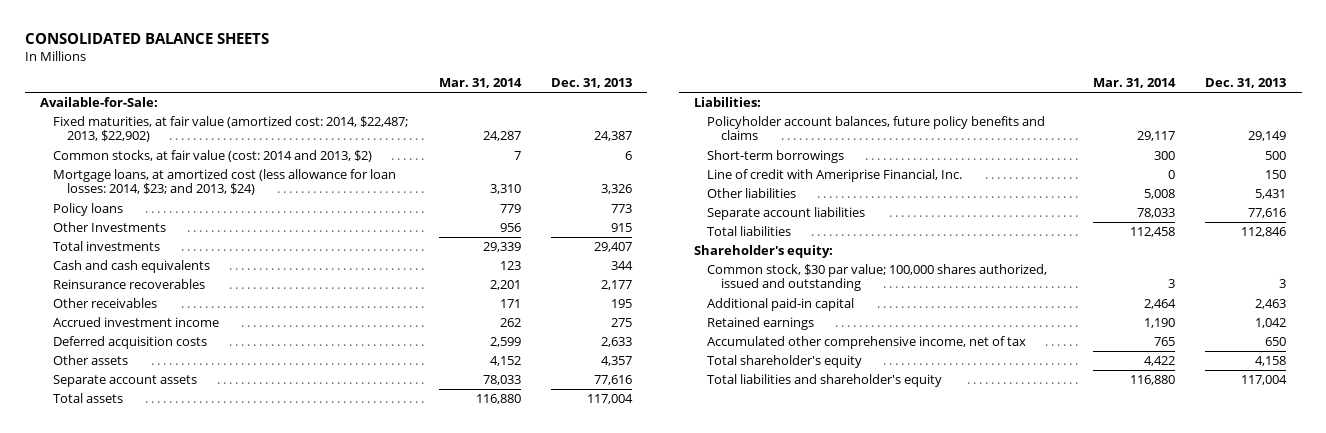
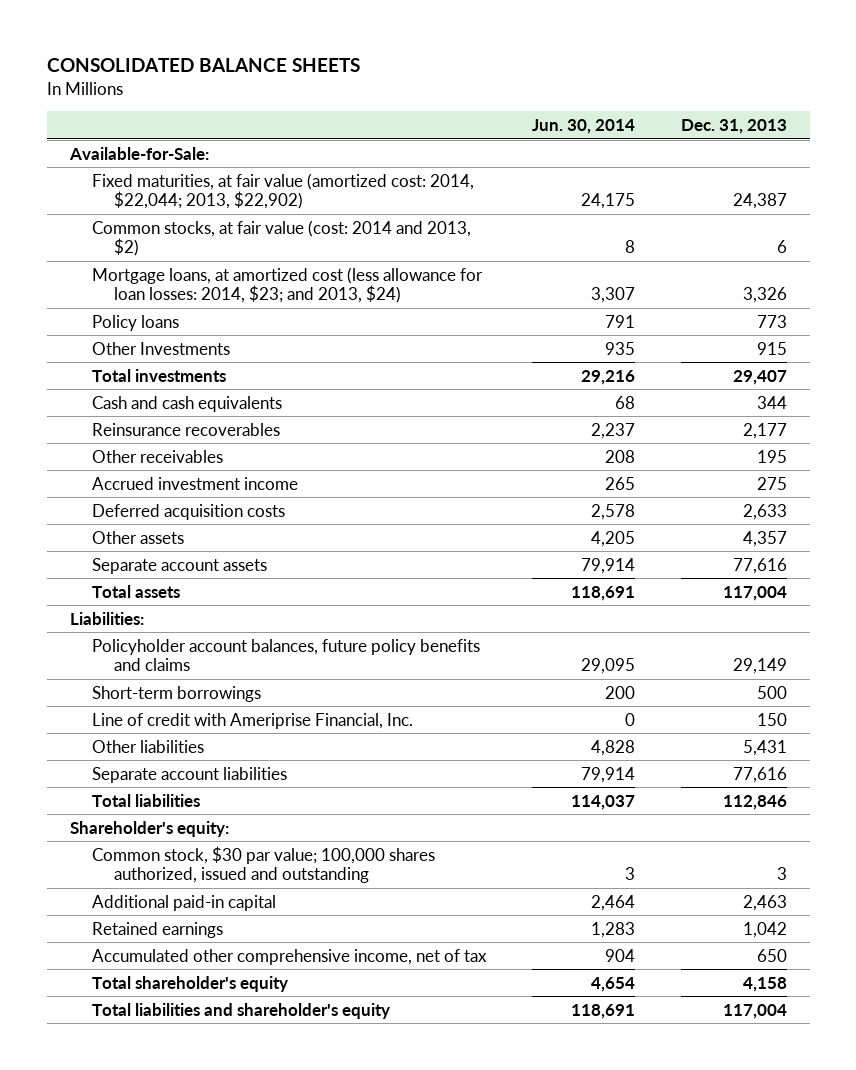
- | Mar. 31, 2014 | Dec. 31, 2013
+ | Jun. 30, 2014 | Dec. 31, 2013
- Fixed maturities, at fair value (amortized cost: 2014, $22,487; 2013, $22,902) | 24,287 | 24,387
+ Fixed maturities, at fair value (amortized cost: 2014, $22,044; 2013, $22,902) | 24,175 | 24,387

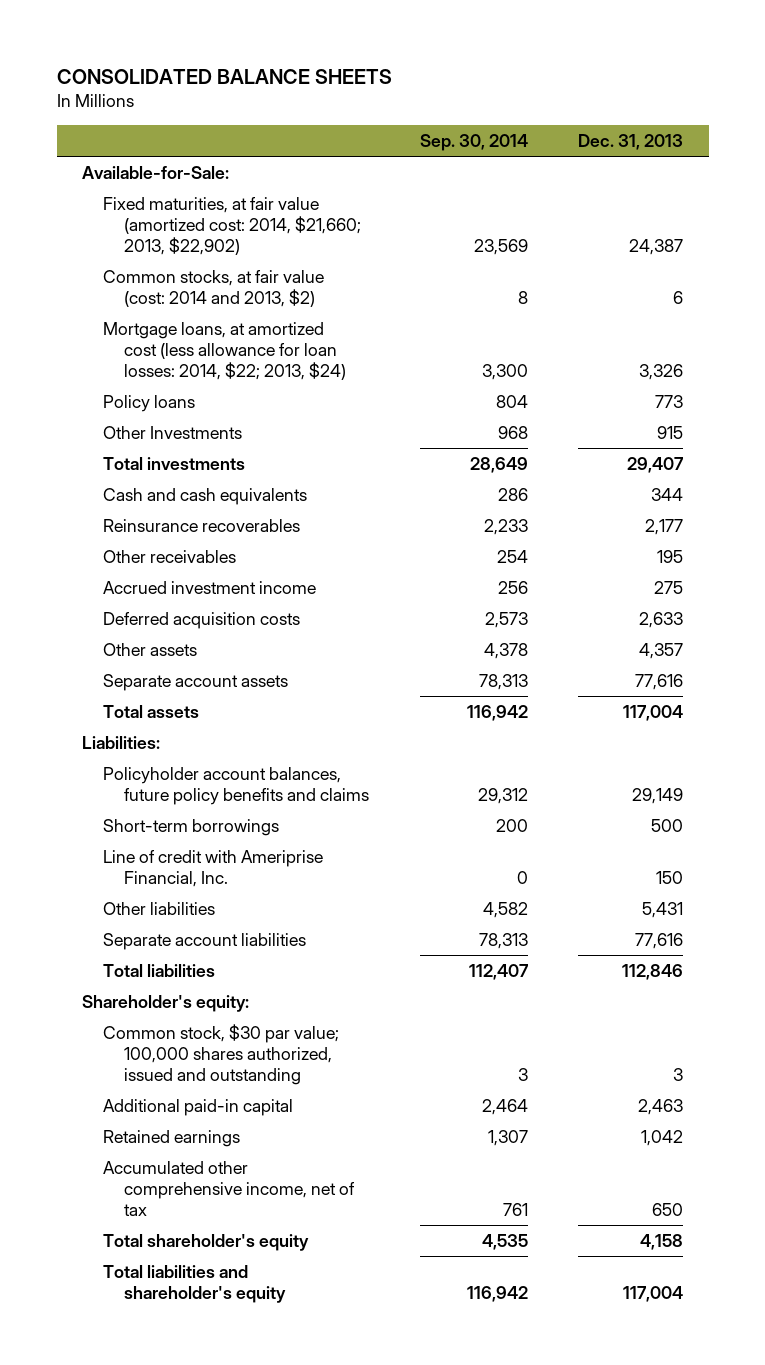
- | Jun. 30, 2014 | Dec. 31, 2013
+ | Sep. 30, 2014 | Dec. 31, 2013
- Fixed maturities, at fair value (amortized cost: 2014, $22,044; 2013, $22,902) | 24,175 | 24,387
+ Fixed maturities, at fair value (amortized cost: 2014, $21,660; 2013, $22,902) | 23,569 | 24,387
- Mortgage loans, at amortized cost (less allowance for loan losses: 2014, $23; and 2013, $24) | 3,307 | 3,326
+ Mortgage loans, at amortized cost (less allowance for loan losses: 2014, $22; 2013, $24) | 3,300 | 3,326

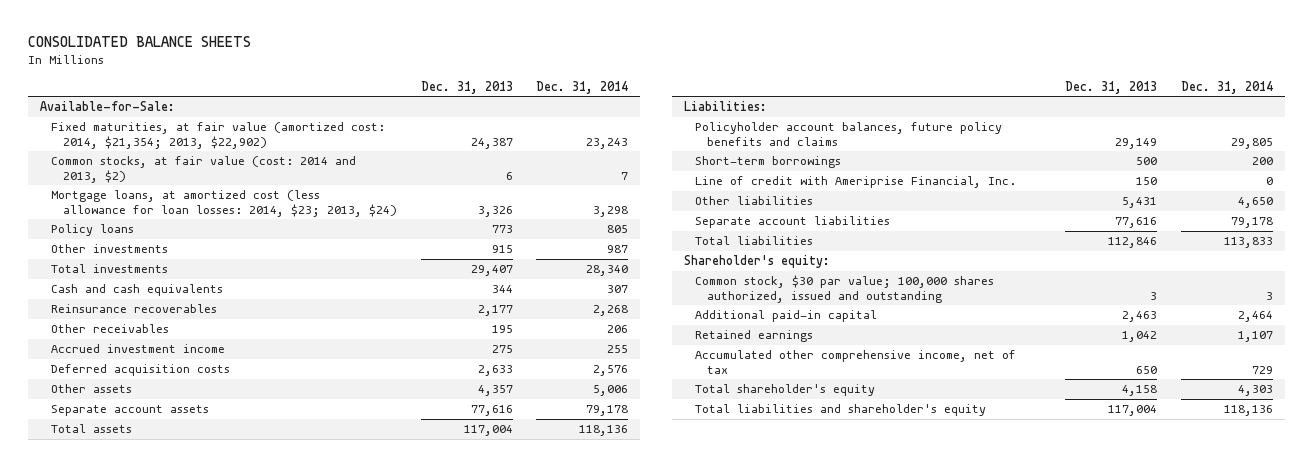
- | Sep. 30, 2014 | Dec. 31, 2013
+ | Dec. 31, 2013 | Dec. 31, 2014
- Fixed maturities, at fair value (amortized cost: 2014, $21,660; 2013, $22,902) | 23,569 | 24,387
+ Fixed maturities, at fair value (amortized cost: 2014, $21,354; 2013, $22,902) | 24,387 | 23,243
- Mortgage loans, at amortized cost (less allowance for loan losses: 2014, $22; 2013, $24) | 3,300 | 3,326
+ Mortgage loans, at amortized cost (less allowance for loan losses: 2014, $23; 2013, $24) | 3,326 | 3,298
- Other Investments | 968 | 915
+ Other investments | 915 | 987

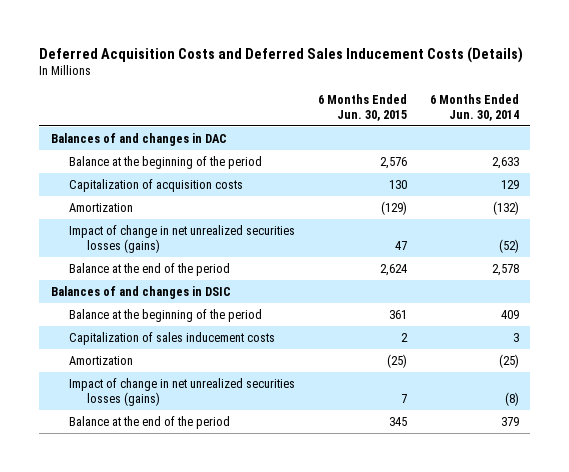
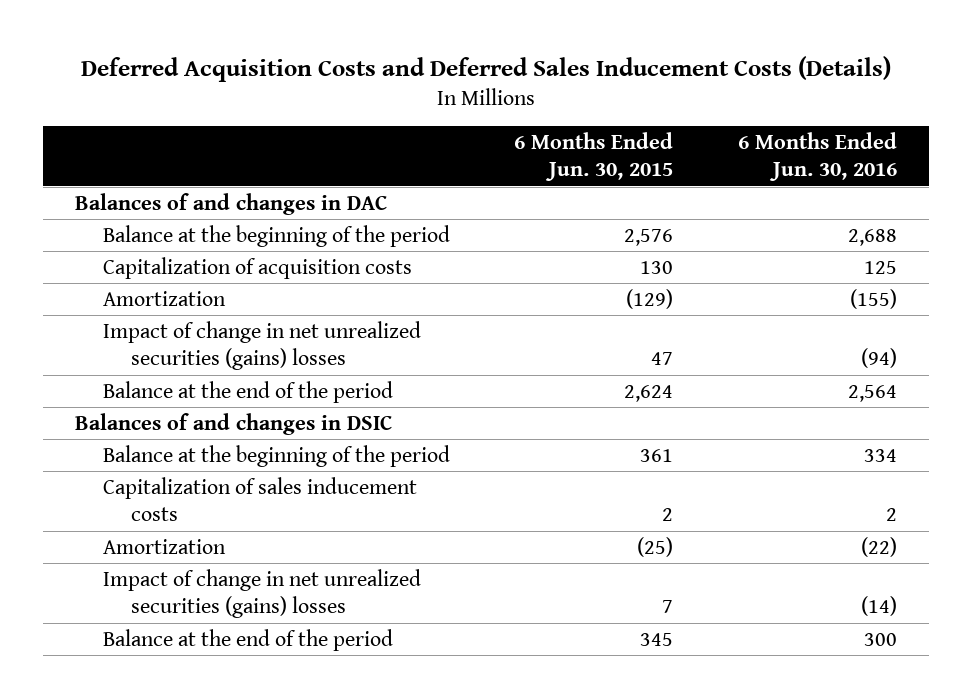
- | 6 Months Ended Jun. 30, 2015 | 6 Months Ended Jun. 30, 2014
+ | 6 Months Ended Jun. 30, 2015 | 6 Months Ended Jun. 30, 2016
- Impact of change in net unrealized securities losses (gains) | 47 | (52)
+ Impact of change in net unrealized securities (gains) losses | 47 | (94)
- Impact of change in net unrealized securities losses (gains) | 7 | (8)
+ Impact of change in net unrealized securities (gains) losses | 7 | (14)

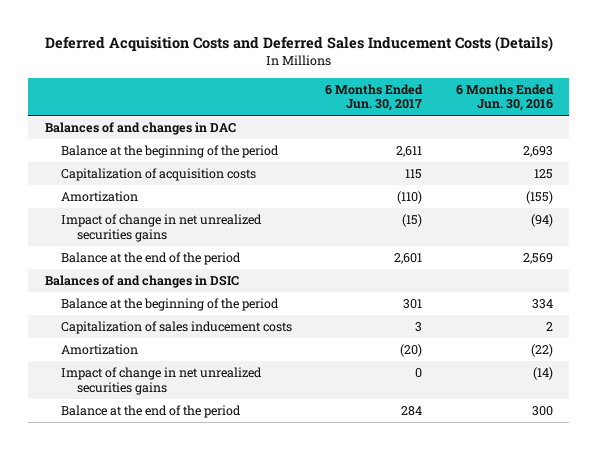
- | 6 Months Ended Jun. 30, 2015 | 6 Months Ended Jun. 30, 2016
+ | 6 Months Ended Jun. 30, 2017 | 6 Months Ended Jun. 30, 2016
- Balance at the beginning of the period | 2,576 | 2,688
+ Balance at the beginning of the period | 2,611 | 2,693
- Impact of change in net unrealized securities (gains) losses | 47 | (94)
- Balance at the end of the period | 2,624 | 2,564
+ Impact of change in net unrealized securities gains | (15) | (94)
+ Balance at the end of the period | 2,601 | 2,569
- Impact of change in net unrealized securities (gains) losses | 7 | (14)
+ Impact of change in net unrealized securities gains | 0 | (14)

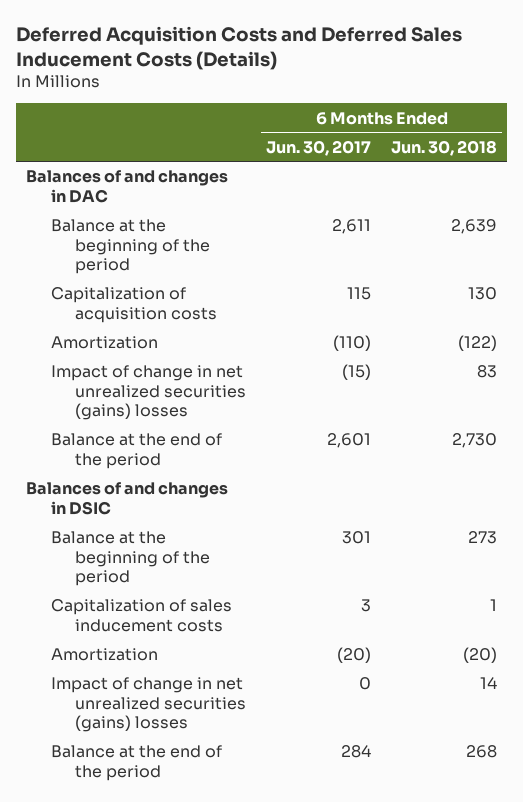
- | 6 Months Ended Jun. 30, 2017 | 6 Months Ended Jun. 30, 2016
+ | 6 Months Ended Jun. 30, 2017 | 6 Months Ended Jun. 30, 2018
- Impact of change in net unrealized securities gains | (15) | (94)
+ Impact of change in net unrealized securities (gains) losses | (15) | 83
- Impact of change in net unrealized securities gains | 0 | (14)
+ Impact of change in net unrealized securities (gains) losses | 0 | 14

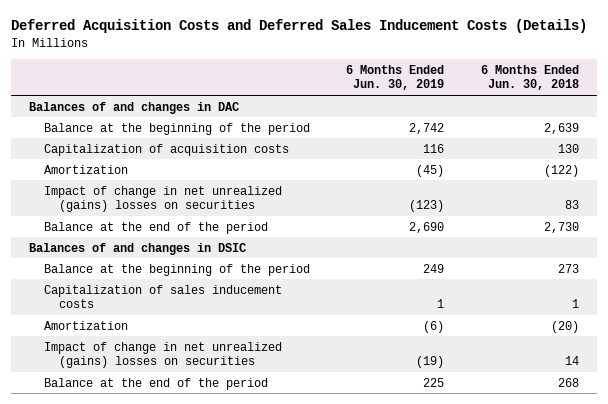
- | 6 Months Ended Jun. 30, 2017 | 6 Months Ended Jun. 30, 2018
+ | 6 Months Ended Jun. 30, 2019 | 6 Months Ended Jun. 30, 2018
- Impact of change in net unrealized securities (gains) losses | (15) | 83
+ Impact of change in net unrealized (gains) losses on securities | (123) | 83
- Impact of change in net unrealized securities (gains) losses | 0 | 14
+ Impact of change in net unrealized (gains) losses on securities | (19) | 14

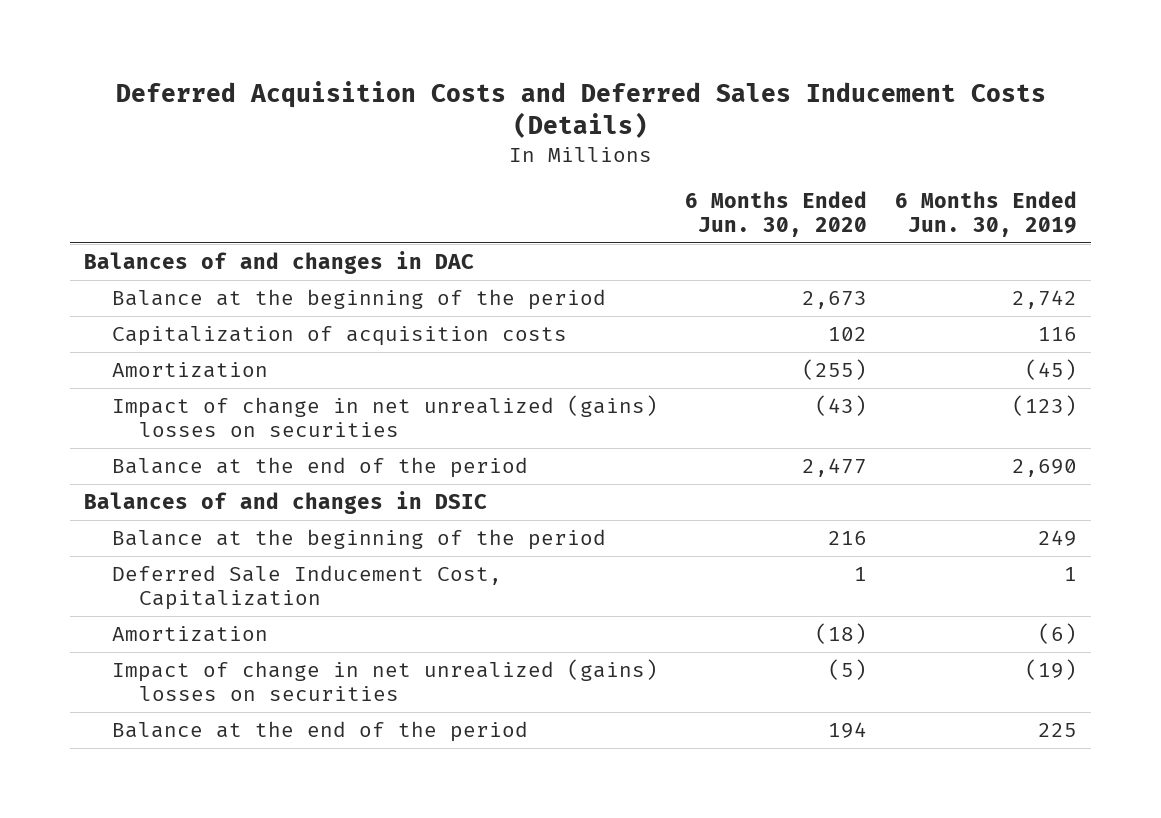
- | 6 Months Ended Jun. 30, 2019 | 6 Months Ended Jun. 30, 2018
+ | 6 Months Ended Jun. 30, 2020 | 6 Months Ended Jun. 30, 2019
- Capitalization of sales inducement costs | 1 | 1
+ Deferred Sale Inducement Cost, Capitalization | 1 | 1

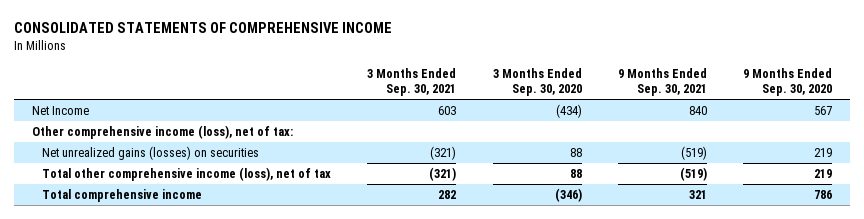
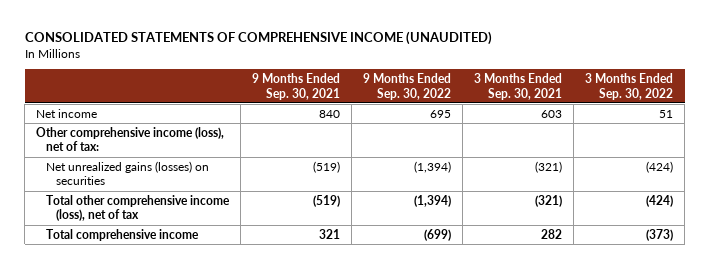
- CONSOLIDATED STATEMENTS OF COMPREHENSIVE INCOME
+ CONSOLIDATED STATEMENTS OF COMPREHENSIVE INCOME (UNAUDITED)
- | 3 Months Ended Sep. 30, 2021 | 3 Months Ended Sep. 30, 2020 | 9 Months Ended Sep. 30, 2021 | 9 Months Ended Sep. 30, 2020
+ | 9 Months Ended Sep. 30, 2021 | 9 Months Ended Sep. 30, 2022 | 3 Months Ended Sep. 30, 2021 | 3 Months Ended Sep. 30, 2022
- Net Income | 603 | (434) | 840 | 567
+ Net income | 840 | 695 | 603 | 51

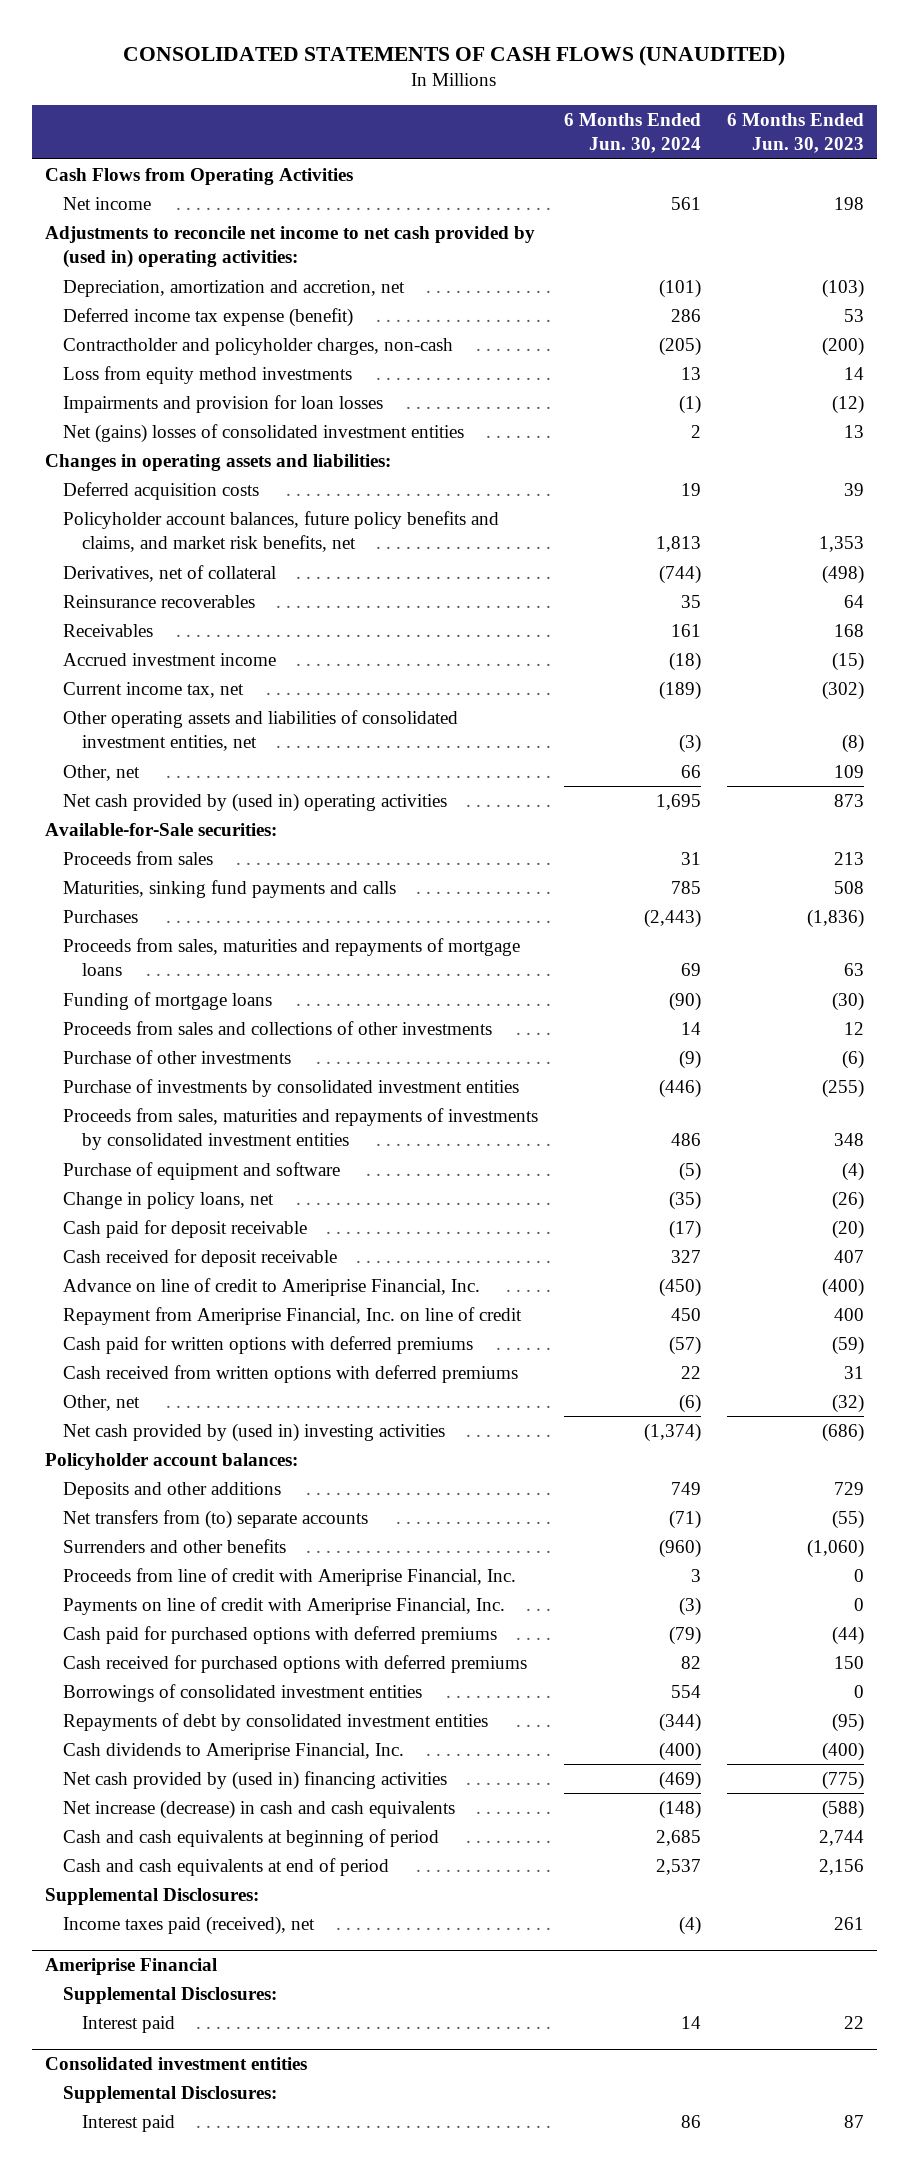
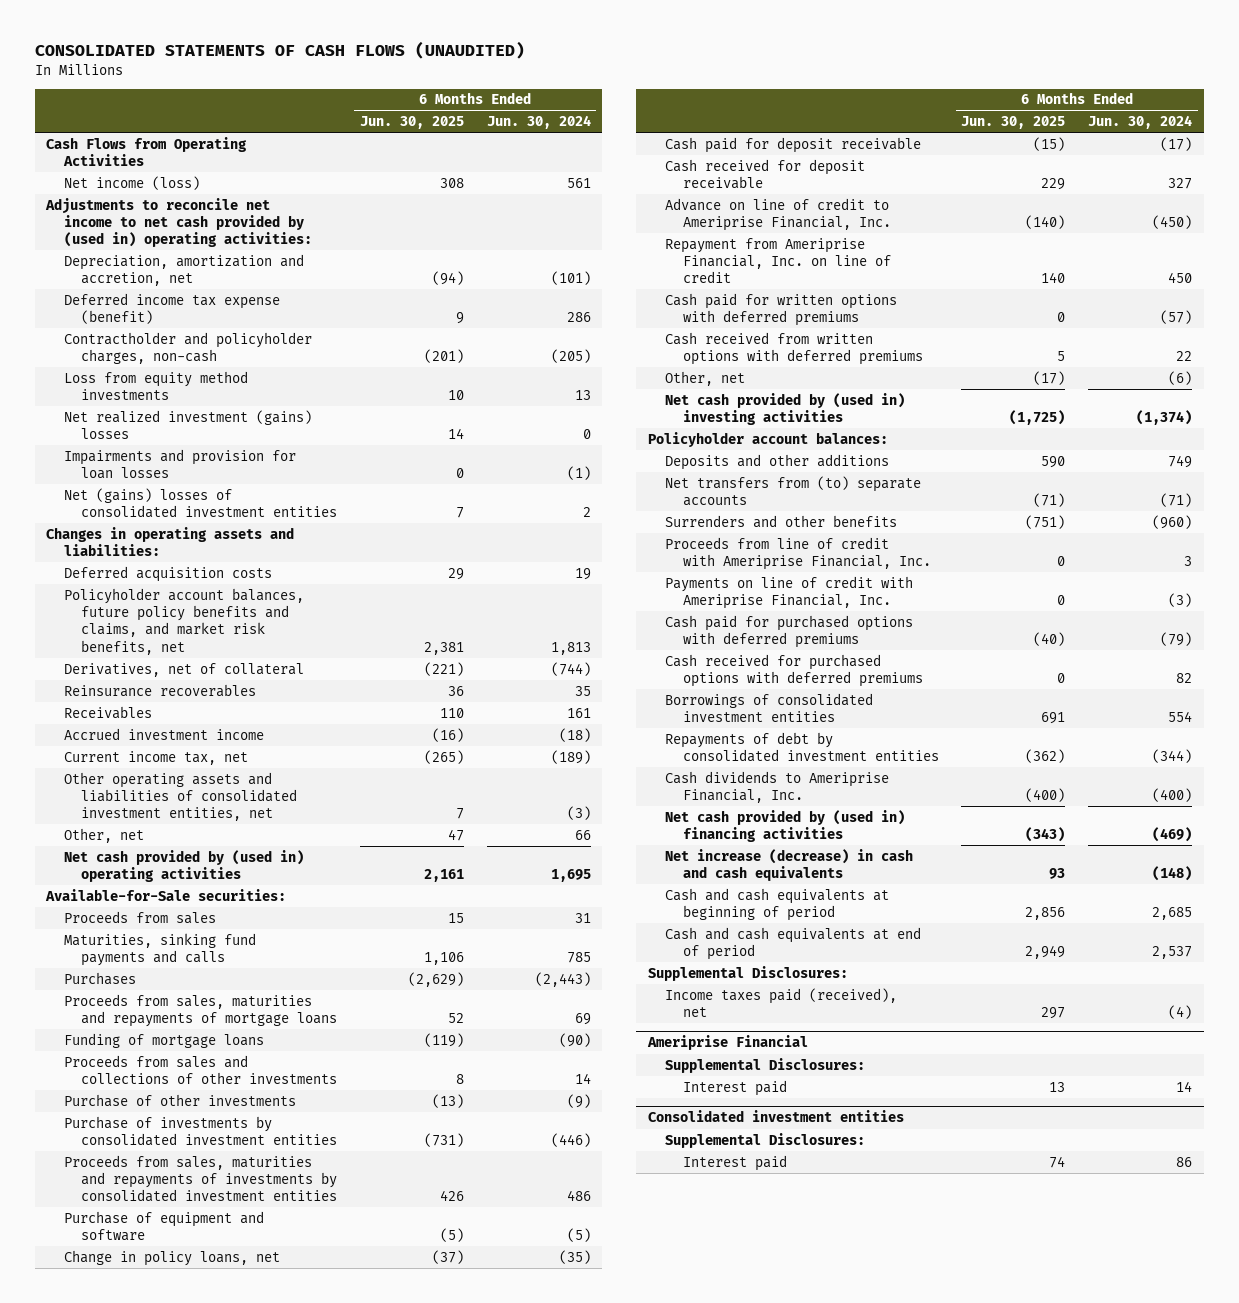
- | 6 Months Ended Jun. 30, 2024 | 6 Months Ended Jun. 30, 2023
+ | 6 Months Ended Jun. 30, 2025 | 6 Months Ended Jun. 30, 2024
- Net income | 561 | 198
+ Net income (loss) | 308 | 561
+ Net realized investment (gains) losses | 14 | 0

